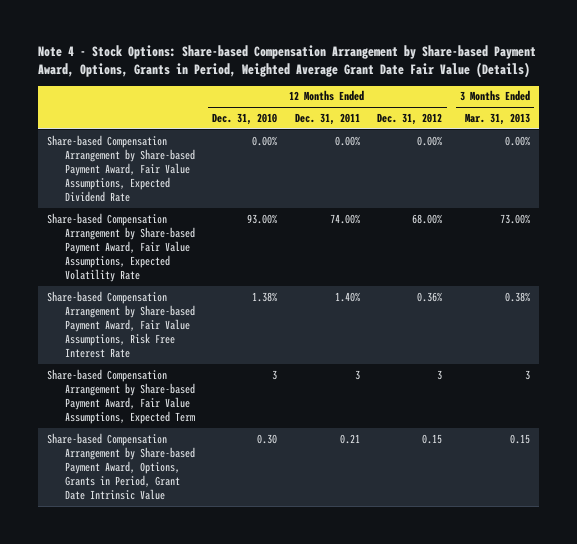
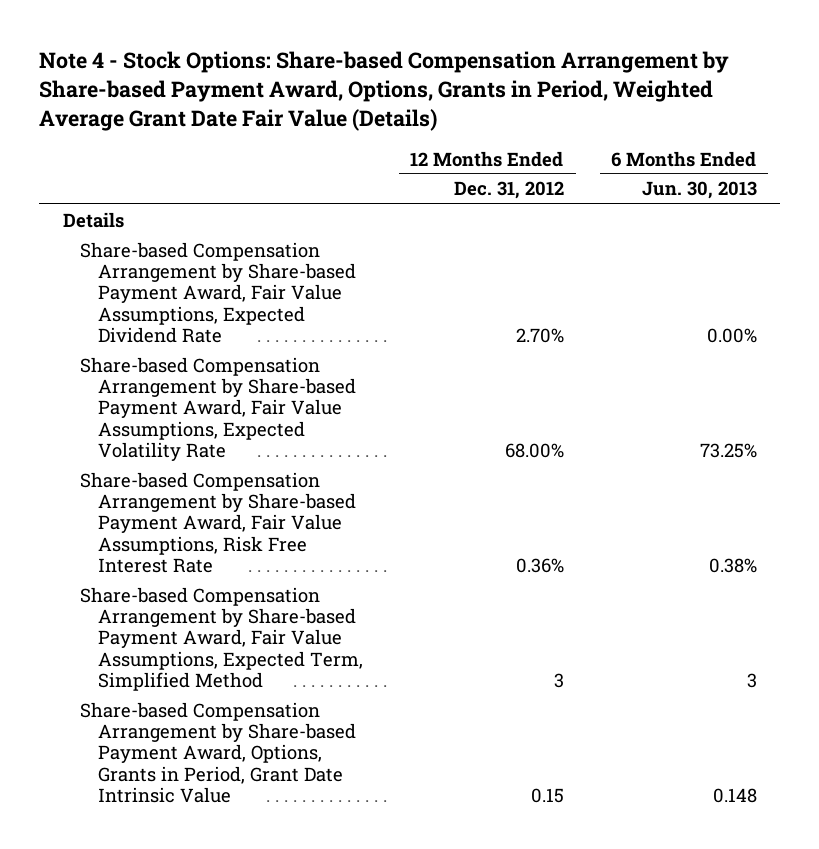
- | 12 Months Ended Dec. 31, 2010 | 12 Months Ended Dec. 31, 2011 | 12 Months Ended Dec. 31, 2012 | 3 Months Ended Mar. 31, 2013
+ | 12 Months Ended Dec. 31, 2012 | 6 Months Ended Jun. 30, 2013
- Share-based Compensation Arrangement by Share-based Payment Award, Fair Value Assumptions, Expected Dividend Rate | 0.00% | 0.00% | 0.00% | 0.00%
+ Details
+ Share-based Compensation Arrangement by Share-based Payment Award, Fair Value Assumptions, Expected Dividend Rate | 2.70% | 0.00%
- Share-based Compensation Arrangement by Share-based Payment Award, Fair Value Assumptions, Expected Term | 3 | 3 | 3 | 3
+ Share-based Compensation Arrangement by Share-based Payment Award, Fair Value Assumptions, Expected Term, Simplified Method | 3 | 3

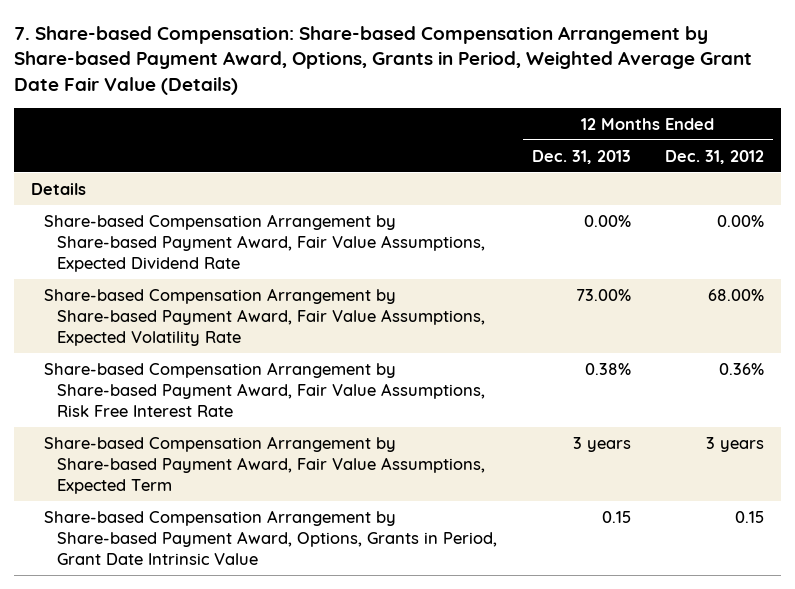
- Note 4 - Stock Options: Share-based Compensation Arrangement by Share-based Payment Award, Options, Grants in Period, Weighted Average Grant Date Fair Value (Details)
+ 7. Share-based Compensation: Share-based Compensation Arrangement by Share-based Payment Award, Options, Grants in Period, Weighted Average Grant Date Fair Value (Details)
- | 12 Months Ended Dec. 31, 2012 | 6 Months Ended Jun. 30, 2013
+ | 12 Months Ended Dec. 31, 2013 | 12 Months Ended Dec. 31, 2012
- Share-based Compensation Arrangement by Share-based Payment Award, Fair Value Assumptions, Expected Dividend Rate | 2.70% | 0.00%
+ Share-based Compensation Arrangement by Share-based Payment Award, Fair Value Assumptions, Expected Dividend Rate | 0.00% | 0.00%
- Share-based Compensation Arrangement by Share-based Payment Award, Fair Value Assumptions, Expected Term, Simplified Method | 3 | 3
+ Share-based Compensation Arrangement by Share-based Payment Award, Fair Value Assumptions, Expected Term | 3 years | 3 years

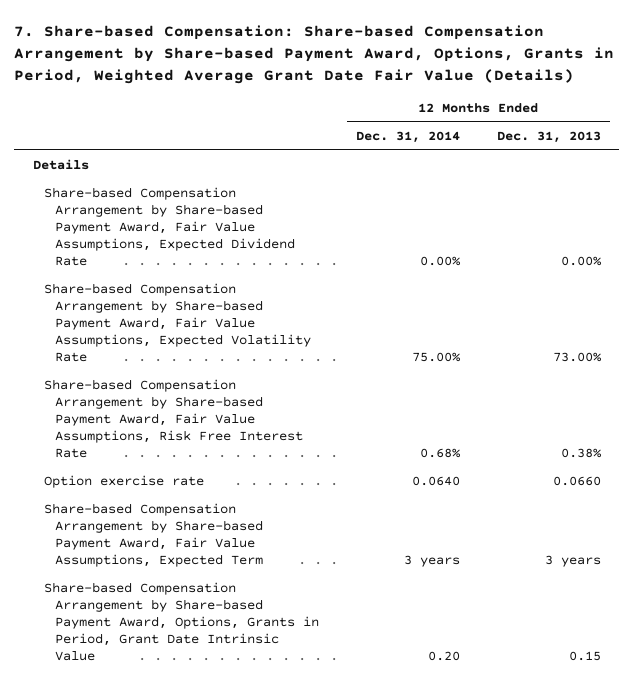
- | 12 Months Ended Dec. 31, 2013 | 12 Months Ended Dec. 31, 2012
+ | 12 Months Ended Dec. 31, 2014 | 12 Months Ended Dec. 31, 2013
+ Option exercise rate | 0.0640 | 0.0660

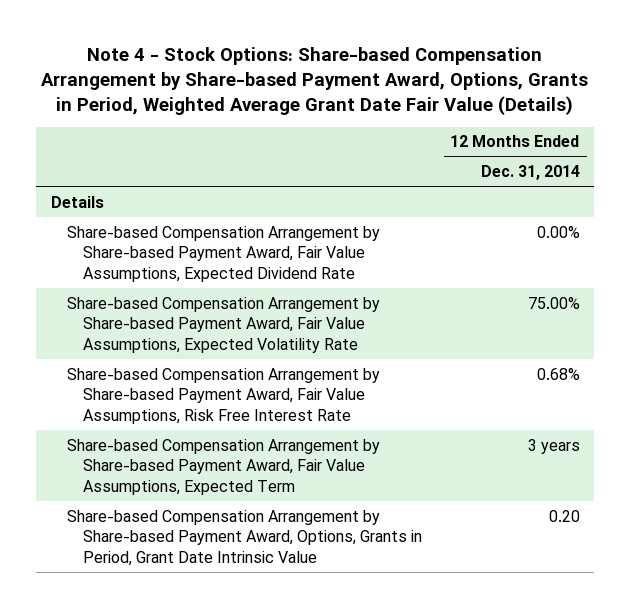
- 7. Share-based Compensation: Share-based Compensation Arrangement by Share-based Payment Award, Options, Grants in Period, Weighted Average Grant Date Fair Value (Details)
+ Note 4 - Stock Options: Share-based Compensation Arrangement by Share-based Payment Award, Options, Grants in Period, Weighted Average Grant Date Fair Value (Details)
- | 12 Months Ended Dec. 31, 2014 | 12 Months Ended Dec. 31, 2013
+ | 12 Months Ended Dec. 31, 2014
- Option exercise rate | 0.0640 | 0.0660

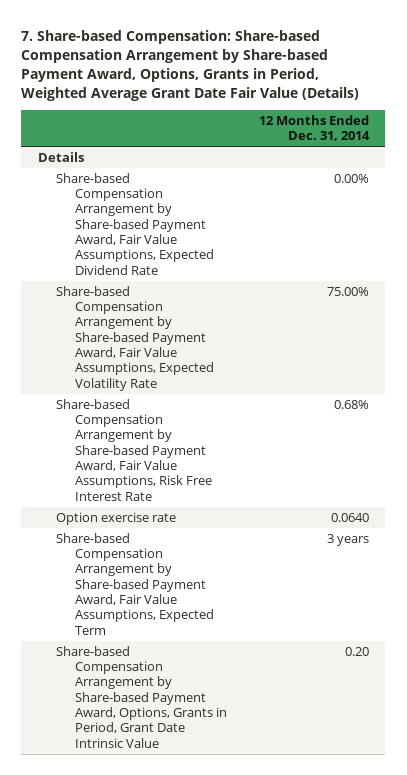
- Note 4 - Stock Options: Share-based Compensation Arrangement by Share-based Payment Award, Options, Grants in Period, Weighted Average Grant Date Fair Value (Details)
+ 7. Share-based Compensation: Share-based Compensation Arrangement by Share-based Payment Award, Options, Grants in Period, Weighted Average Grant Date Fair Value (Details)
+ Option exercise rate | 0.0640

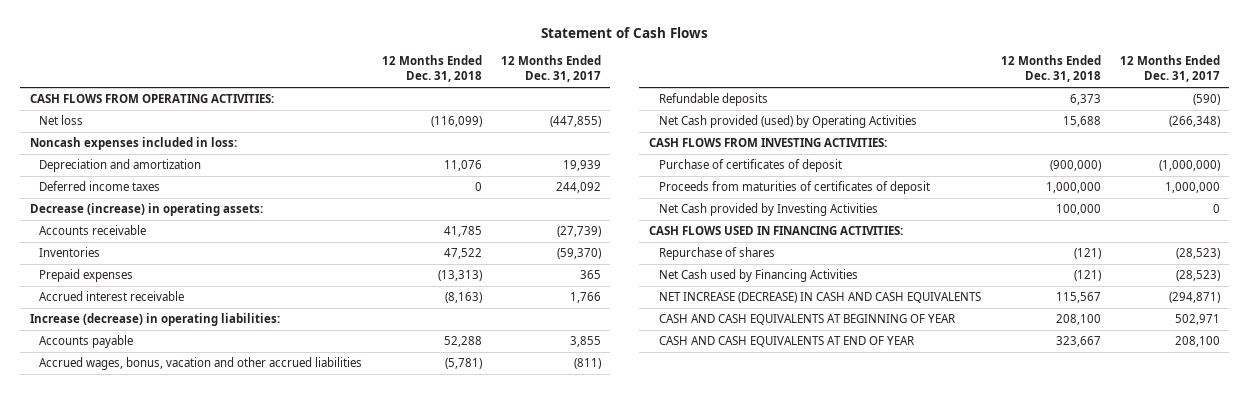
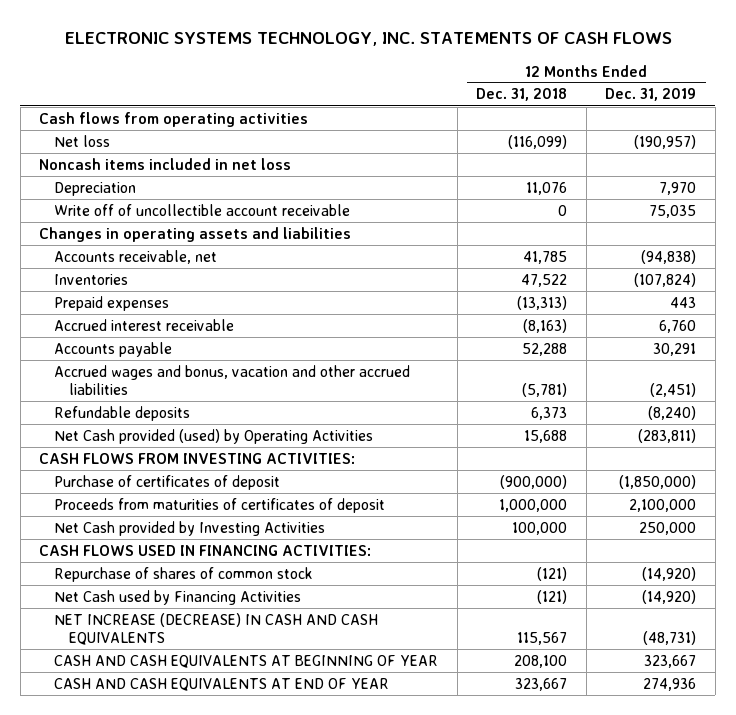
- Statement of Cash Flows
+ ELECTRONIC SYSTEMS TECHNOLOGY, INC. STATEMENTS OF CASH FLOWS
- | 12 Months Ended Dec. 31, 2018 | 12 Months Ended Dec. 31, 2017
+ | 12 Months Ended Dec. 31, 2018 | 12 Months Ended Dec. 31, 2019
- CASH FLOWS FROM OPERATING ACTIVITIES:
+ Cash flows from operating activities
- Noncash expenses included in loss:
- Depreciation and amortization | 11,076 | 19,939
- Deferred income taxes | 0 | 244,092
- Decrease (increase) in operating assets:
- Accounts receivable | 41,785 | (27,739)
+ Noncash items included in net loss
+ Depreciation | 11,076 | 7,970
+ Write off of uncollectible account receivable | 0 | 75,035
+ Changes in operating assets and liabilities
+ Accounts receivable, net | 41,785 | (94,838)
- Increase (decrease) in operating liabilities:
- Accrued wages, bonus, vacation and other accrued liabilities | (5,781) | (811)
+ Accrued wages and bonus, vacation and other accrued liabilities | (5,781) | (2,451)
- Repurchase of shares | (121) | (28,523)
+ Repurchase of shares of common stock | (121) | (14,920)

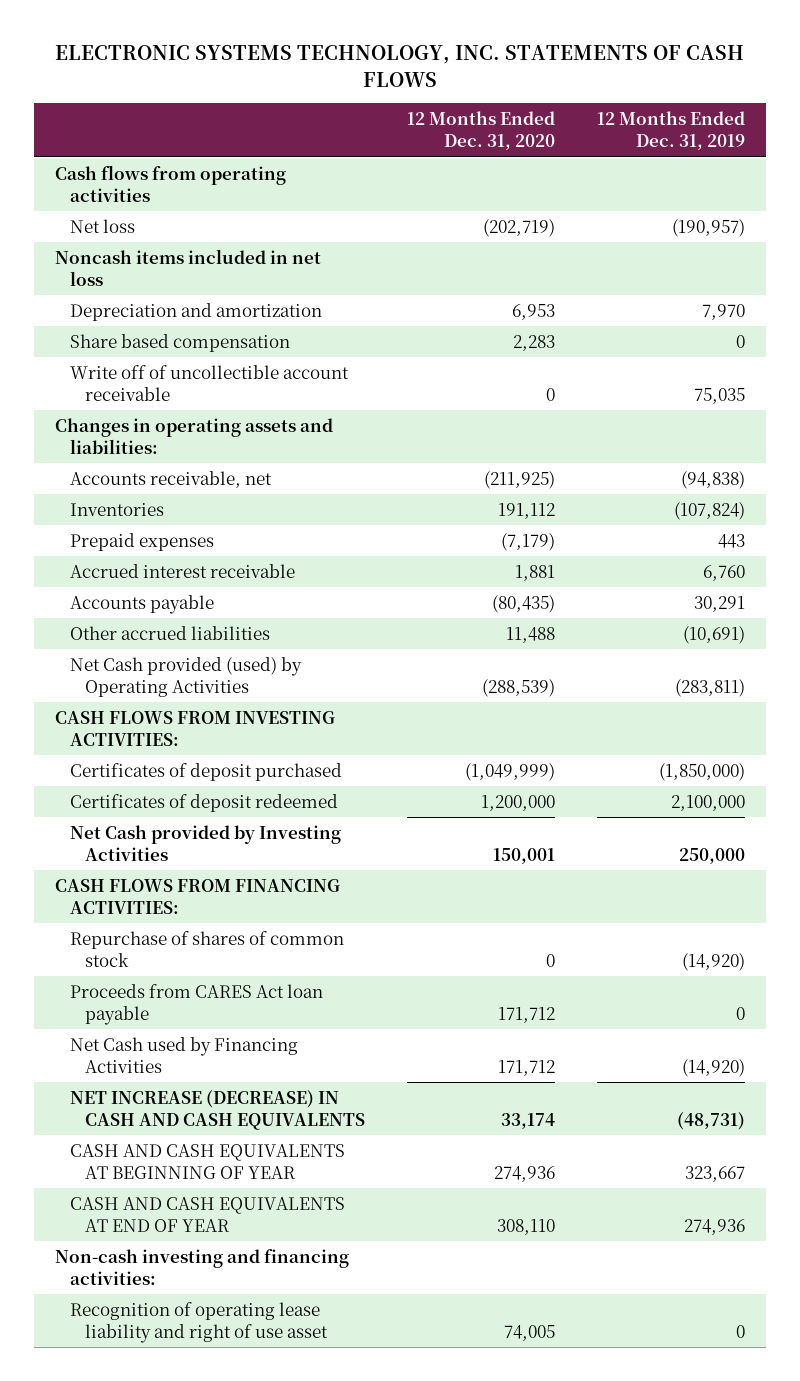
- | 12 Months Ended Dec. 31, 2018 | 12 Months Ended Dec. 31, 2019
+ | 12 Months Ended Dec. 31, 2020 | 12 Months Ended Dec. 31, 2019
- Depreciation | 11,076 | 7,970
+ Depreciation and amortization | 6,953 | 7,970
+ Share based compensation | 2,283 | 0
- Changes in operating assets and liabilities
+ Changes in operating assets and liabilities:
- Accrued wages and bonus, vacation and other accrued liabilities | (5,781) | (2,451)
- Refundable deposits | 6,373 | (8,240)
+ Other accrued liabilities | 11,488 | (10,691)
- Purchase of certificates of deposit | (900,000) | (1,850,000)
- Proceeds from maturities of certificates of deposit | 1,000,000 | 2,100,000
+ Certificates of deposit purchased | (1,049,999) | (1,850,000)
+ Certificates of deposit redeemed | 1,200,000 | 2,100,000
- CASH FLOWS USED IN FINANCING ACTIVITIES:
+ CASH FLOWS FROM FINANCING ACTIVITIES:
+ Proceeds from CARES Act loan payable | 171,712 | 0
+ Non-cash investing and financing activities:
+ Recognition of operating lease liability and right of use asset | 74,005 | 0

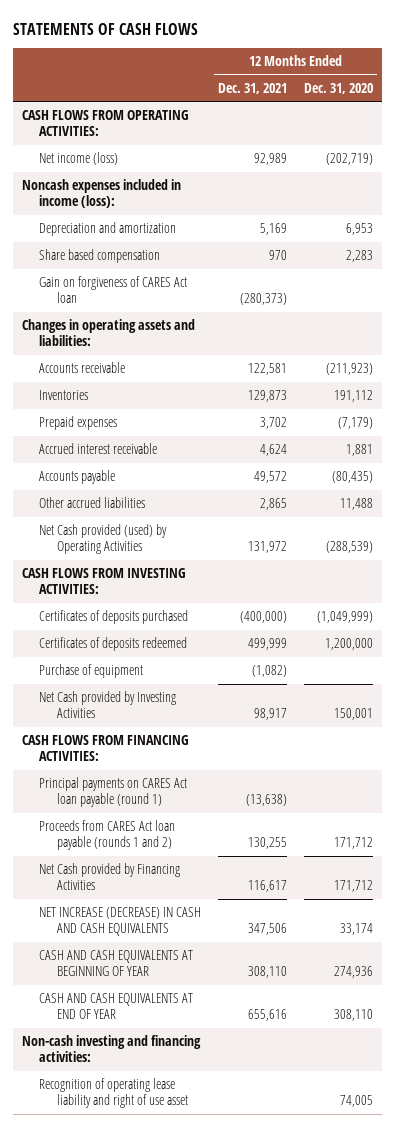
- ELECTRONIC SYSTEMS TECHNOLOGY, INC. STATEMENTS OF CASH FLOWS
+ STATEMENTS OF CASH FLOWS
- | 12 Months Ended Dec. 31, 2020 | 12 Months Ended Dec. 31, 2019
+ | 12 Months Ended Dec. 31, 2021 | 12 Months Ended Dec. 31, 2020
- Cash flows from operating activities
- Net loss | (202,719) | (190,957)
- Noncash items included in net loss
+ CASH FLOWS FROM OPERATING ACTIVITIES:
+ Net income (loss) | 92,989 | (202,719)
+ Noncash expenses included in income (loss):
- Write off of uncollectible account receivable | 0 | 75,035
+ Gain on forgiveness of CARES Act loan | (280,373) |
- Accounts receivable, net | (211,925) | (94,838)
+ Accounts receivable | 122,581 | (211,923)
- Certificates of deposit purchased | (1,049,999) | (1,850,000)
- Certificates of deposit redeemed | 1,200,000 | 2,100,000
+ Certificates of deposits purchased | (400,000) | (1,049,999)
+ Certificates of deposits redeemed | 499,999 | 1,200,000
+ Purchase of equipment | (1,082) |
- Repurchase of shares of common stock | 0 | (14,920)
- Proceeds from CARES Act loan payable | 171,712 | 0
- Net Cash used by Financing Activities | 171,712 | (14,920)
+ Principal payments on CARES Act loan payable (round 1) | (13,638) |
+ Proceeds from CARES Act loan payable (rounds 1 and 2) | 130,255 | 171,712
+ Net Cash provided by Financing Activities | 116,617 | 171,712

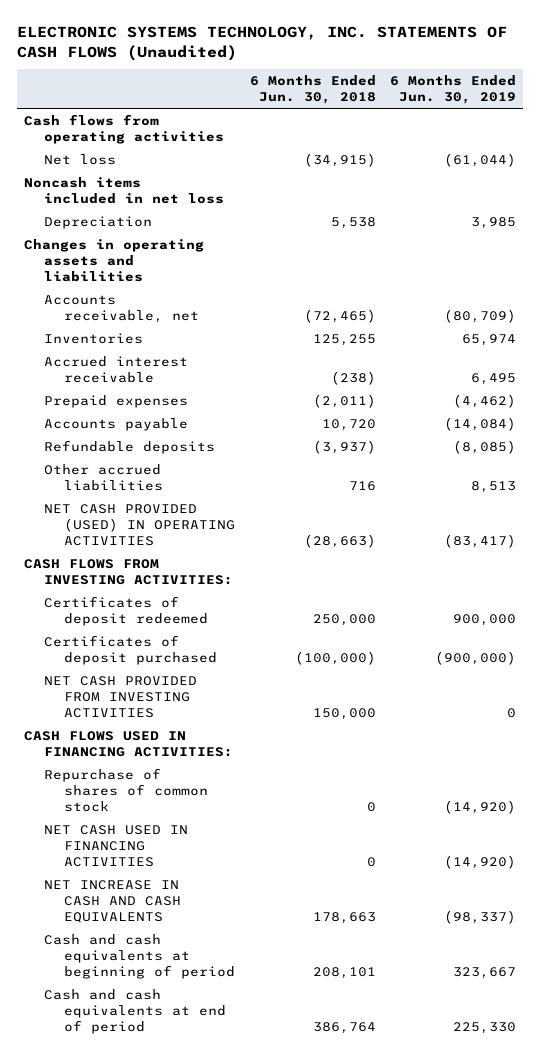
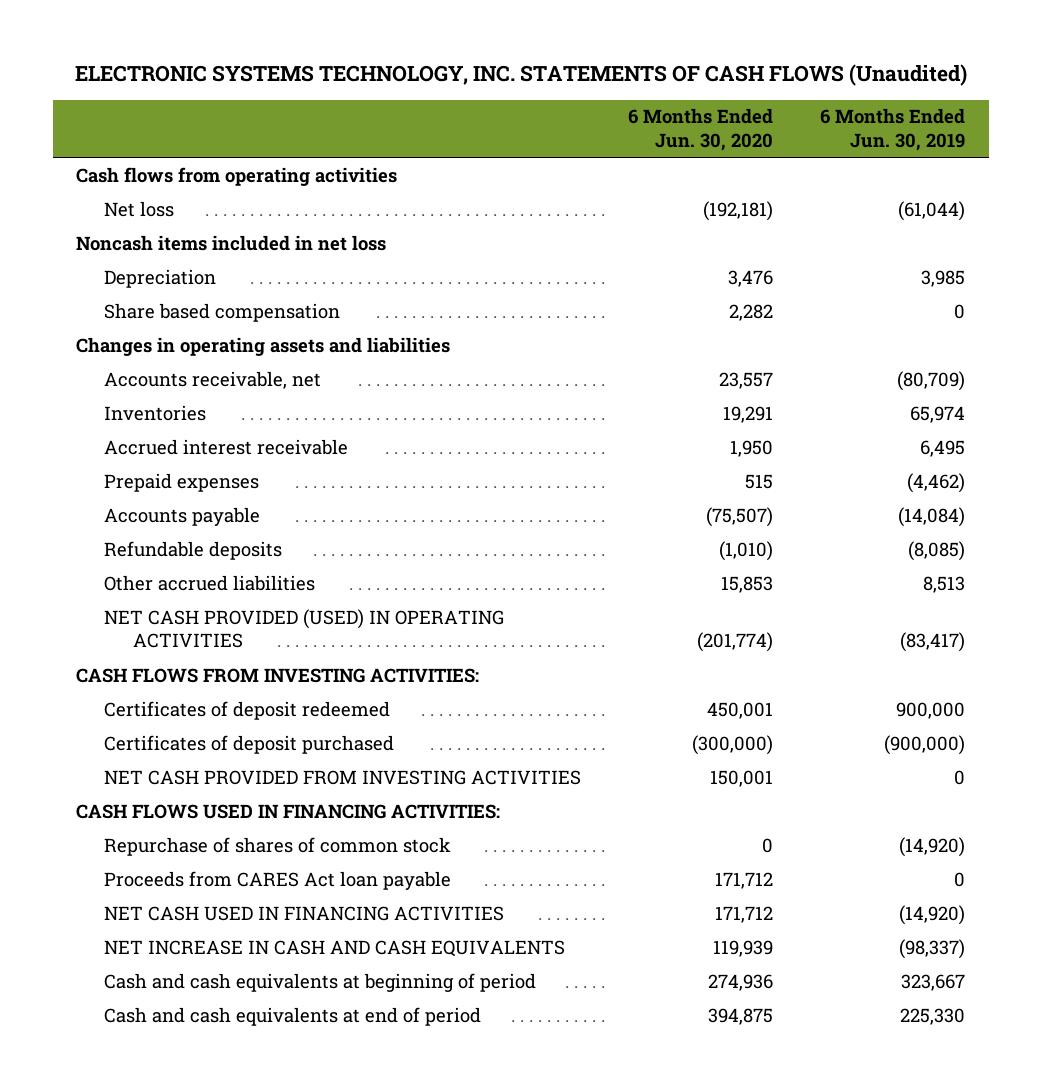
- | 6 Months Ended Jun. 30, 2018 | 6 Months Ended Jun. 30, 2019
+ | 6 Months Ended Jun. 30, 2020 | 6 Months Ended Jun. 30, 2019
+ Share based compensation | 2,282 | 0
+ Proceeds from CARES Act loan payable | 171,712 | 0

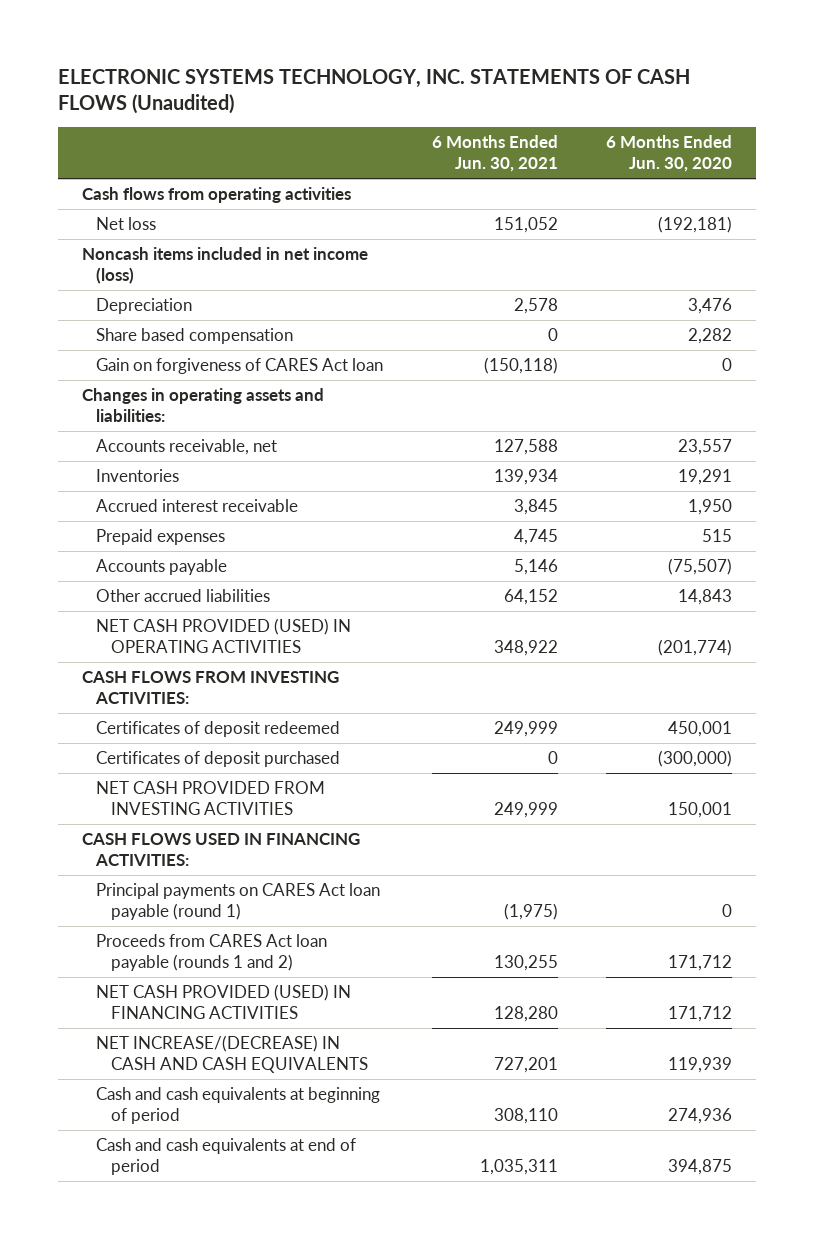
- | 6 Months Ended Jun. 30, 2020 | 6 Months Ended Jun. 30, 2019
+ | 6 Months Ended Jun. 30, 2021 | 6 Months Ended Jun. 30, 2020
- Noncash items included in net loss
+ Noncash items included in net income (loss)
- Changes in operating assets and liabilities
+ Gain on forgiveness of CARES Act loan | (150,118) | 0
+ Changes in operating assets and liabilities:
- Refundable deposits | (1,010) | (8,085)
- Other accrued liabilities | 15,853 | 8,513
+ Other accrued liabilities | 64,152 | 14,843
- Repurchase of shares of common stock | 0 | (14,920)
- Proceeds from CARES Act loan payable | 171,712 | 0
- NET CASH USED IN FINANCING ACTIVITIES | 171,712 | (14,920)
- NET INCREASE IN CASH AND CASH EQUIVALENTS | 119,939 | (98,337)
+ Principal payments on CARES Act loan payable (round 1) | (1,975) | 0
+ Proceeds from CARES Act loan payable (rounds 1 and 2) | 130,255 | 171,712
+ NET CASH PROVIDED (USED) IN FINANCING ACTIVITIES | 128,280 | 171,712
+ NET INCREASE/(DECREASE) IN CASH AND CASH EQUIVALENTS | 727,201 | 119,939

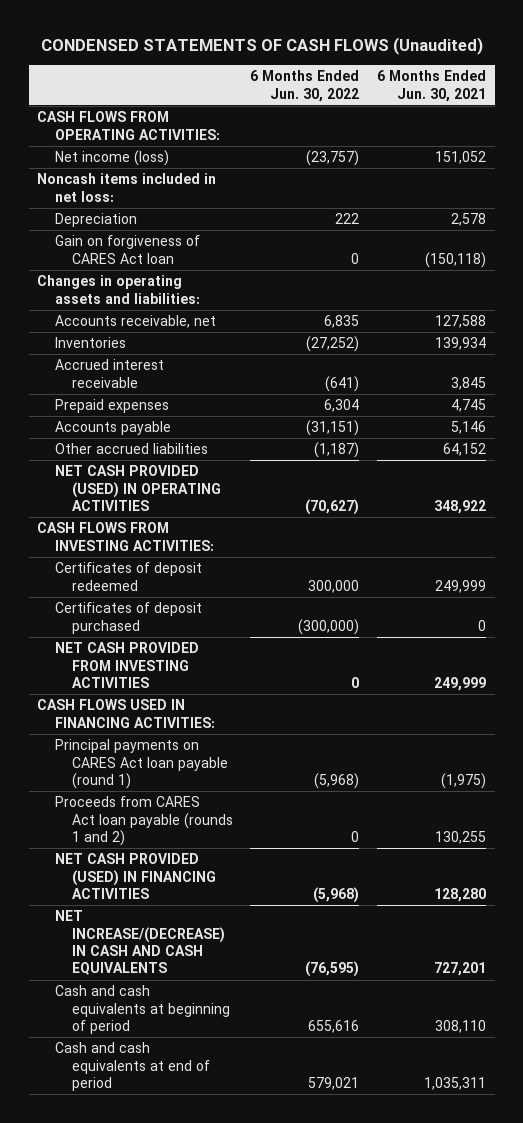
- ELECTRONIC SYSTEMS TECHNOLOGY, INC. STATEMENTS OF CASH FLOWS (Unaudited)
+ CONDENSED STATEMENTS OF CASH FLOWS (Unaudited)
- | 6 Months Ended Jun. 30, 2021 | 6 Months Ended Jun. 30, 2020
+ | 6 Months Ended Jun. 30, 2022 | 6 Months Ended Jun. 30, 2021
- Cash flows from operating activities
- Net loss | 151,052 | (192,181)
- Noncash items included in net income (loss)
+ CASH FLOWS FROM OPERATING ACTIVITIES:
+ Net income (loss) | (23,757) | 151,052
+ Noncash items included in net loss:
- Share based compensation | 0 | 2,282

